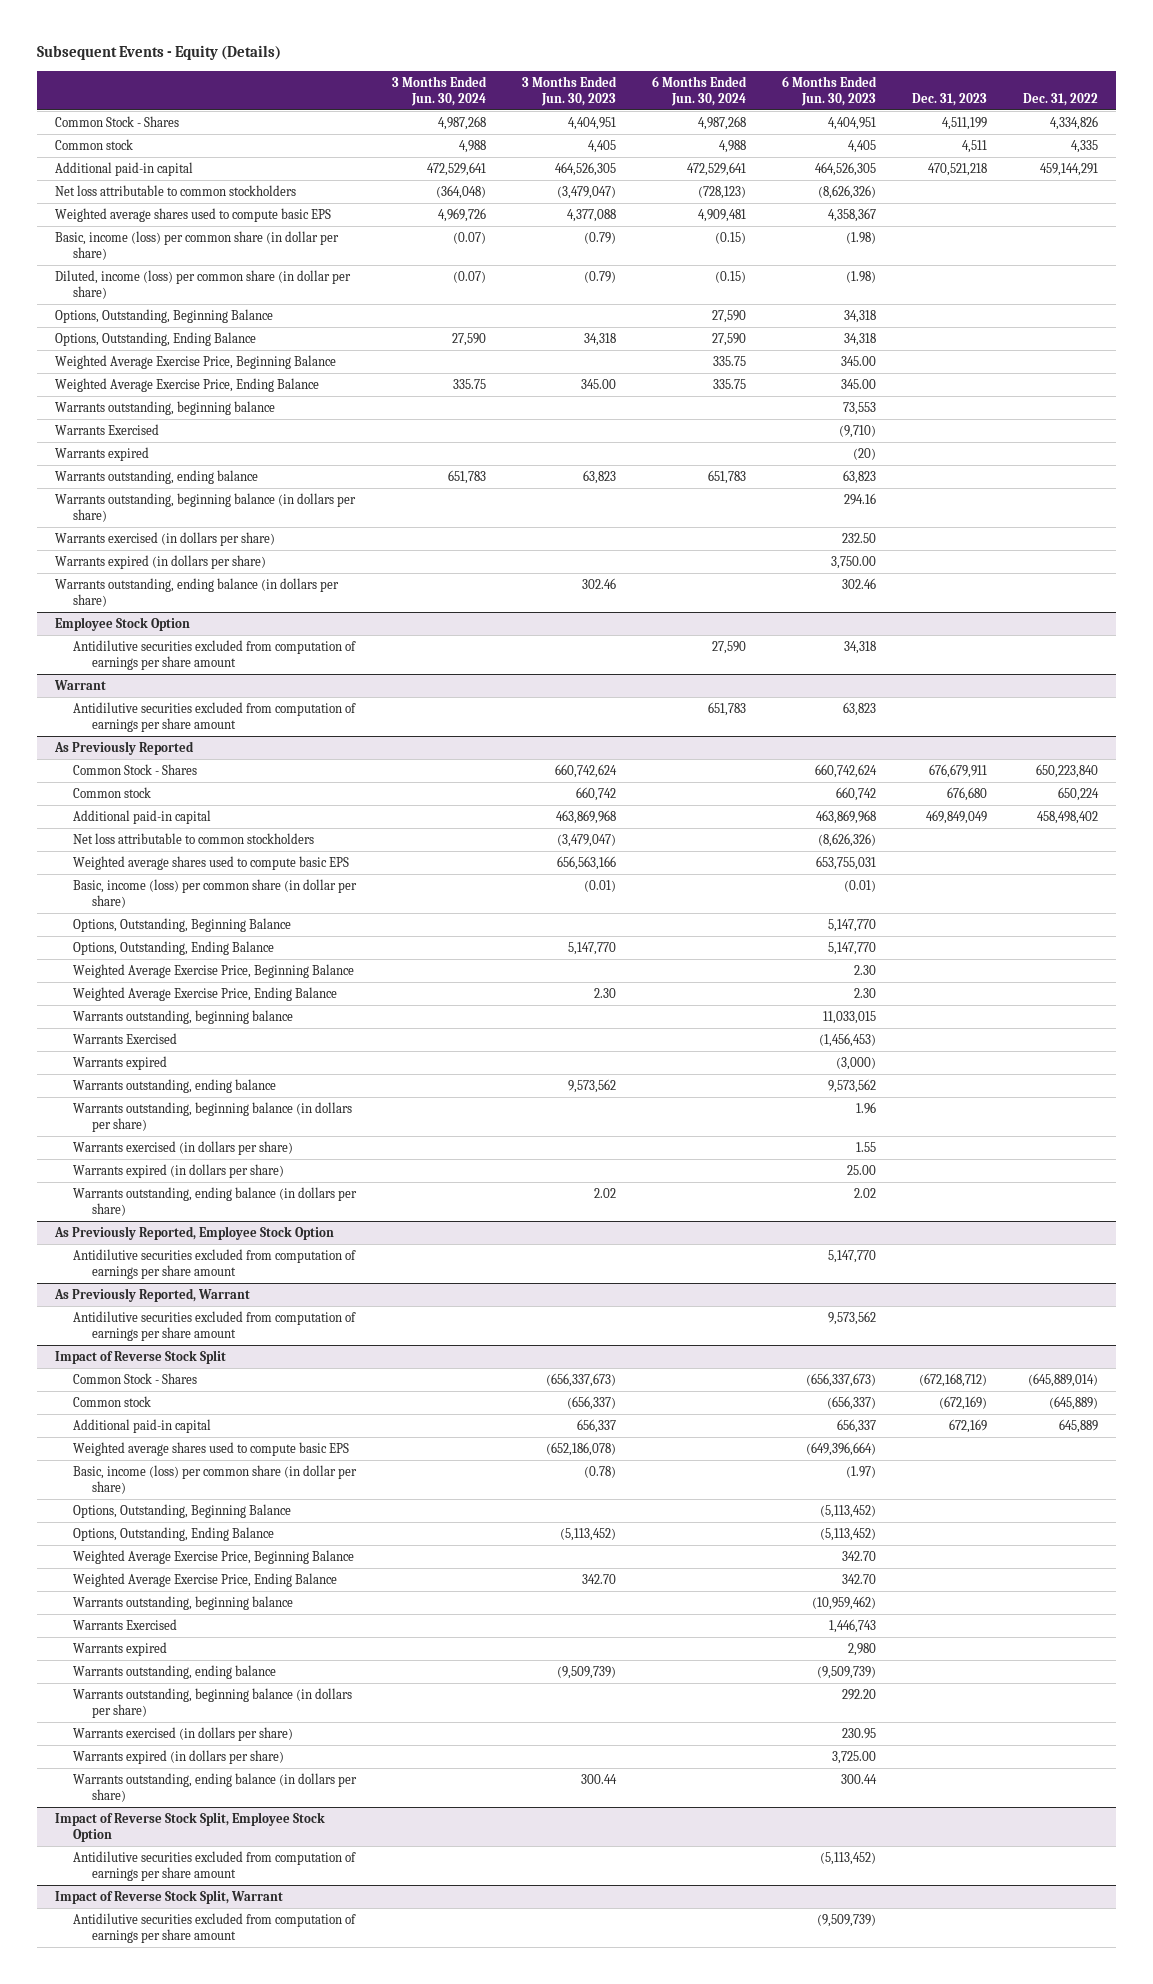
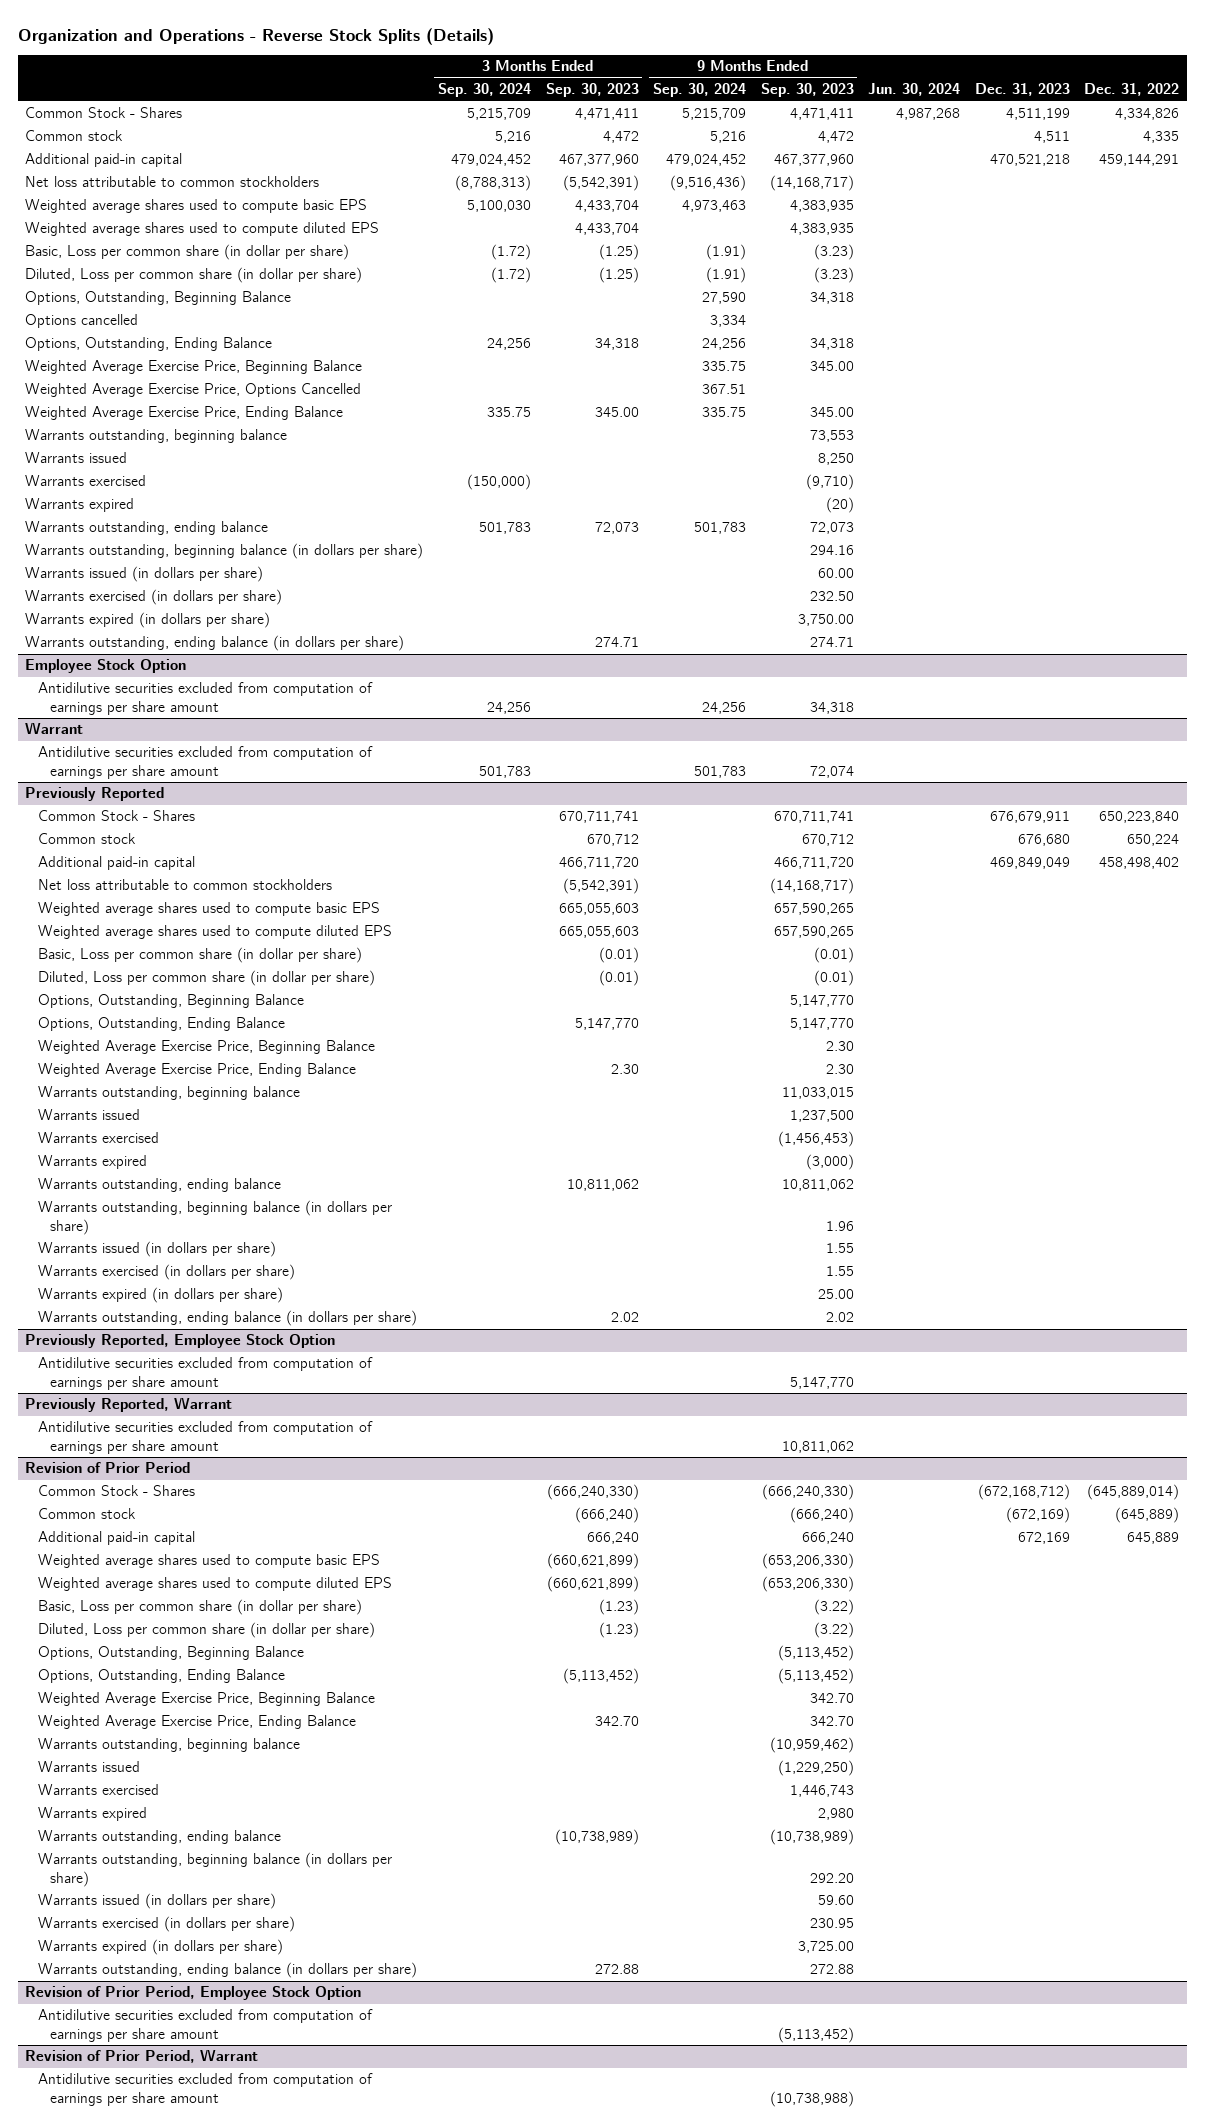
- Subsequent Events - Equity (Details)
+ Organization and Operations - Reverse Stock Splits (Details)
- | 3 Months Ended Jun. 30, 2024 | 3 Months Ended Jun. 30, 2023 | 6 Months Ended Jun. 30, 2024 | 6 Months Ended Jun. 30, 2023 | Dec. 31, 2023 | Dec. 31, 2022
+ | 3 Months Ended Sep. 30, 2024 | 3 Months Ended Sep. 30, 2023 | 9 Months Ended Sep. 30, 2024 | 9 Months Ended Sep. 30, 2023 | Jun. 30, 2024 | Dec. 31, 2023 | Dec. 31, 2022
- Basic, income (loss) per common share (in dollar per share) | (0.07) | (0.79) | (0.15) | (1.98) | |
- Diluted, income (loss) per common share (in dollar per share) | (0.07) | (0.79) | (0.15) | (1.98) | |
+ Weighted average shares used to compute diluted EPS | | 4,433,704 | | 4,383,935 | | |
+ Basic, Loss per common share (in dollar per share) | (1.72) | (1.25) | (1.91) | (3.23) | | |
+ Diluted, Loss per common share (in dollar per share) | (1.72) | (1.25) | (1.91) | (3.23) | | |
+ Options cancelled | | | 3,334 | | | |
+ Weighted Average Exercise Price, Options Cancelled | | | 367.51 | | | |
- Warrants Exercised | | | | (9,710) | |
+ Warrants issued | | | | 8,250 | | |
+ Warrants exercised | (150,000) | | | (9,710) | | |
+ Warrants issued (in dollars per share) | | | | 60.00 | | |
- As Previously Reported
+ Previously Reported
- Basic, income (loss) per common share (in dollar per share) | | (0.01) | | (0.01) | |
+ Weighted average shares used to compute diluted EPS | | 665,055,603 | | 657,590,265 | | |
+ Basic, Loss per common share (in dollar per share) | | (0.01) | | (0.01) | | |
+ Diluted, Loss per common share (in dollar per share) | | (0.01) | | (0.01) | | |
- Warrants Exercised | | | | (1,456,453) | |
+ Warrants issued | | | | 1,237,500 | | |
+ Warrants exercised | | | | (1,456,453) | | |
+ Warrants issued (in dollars per share) | | | | 1.55 | | |
- As Previously Reported, Employee Stock Option
+ Previously Reported, Employee Stock Option
- As Previously Reported, Warrant
+ Previously Reported, Warrant
- Impact of Reverse Stock Split
+ Revision of Prior Period
- Basic, income (loss) per common share (in dollar per share) | | (0.78) | | (1.97) | |
+ Weighted average shares used to compute diluted EPS | | (660,621,899) | | (653,206,330) | | |
+ Basic, Loss per common share (in dollar per share) | | (1.23) | | (3.22) | | |
+ Diluted, Loss per common share (in dollar per share) | | (1.23) | | (3.22) | | |
- Warrants Exercised | | | | 1,446,743 | |
+ Warrants issued | | | | (1,229,250) | | |
+ Warrants exercised | | | | 1,446,743 | | |
+ Warrants issued (in dollars per share) | | | | 59.60 | | |
- Impact of Reverse Stock Split, Employee Stock Option
- Antidilutive securities excluded from computation of earnings per share amount | | | | (5,113,452) | |
- Impact of Reverse Stock Split, Warrant
- Antidilutive securities excluded from computation of earnings per share amount | | | | (9,509,739) | |
+ Revision of Prior Period, Employee Stock Option
+ Antidilutive securities excluded from computation of earnings per share amount | | | | (5,113,452) | | |
+ Revision of Prior Period, Warrant
+ Antidilutive securities excluded from computation of earnings per share amount | | | | (10,738,988) | | |

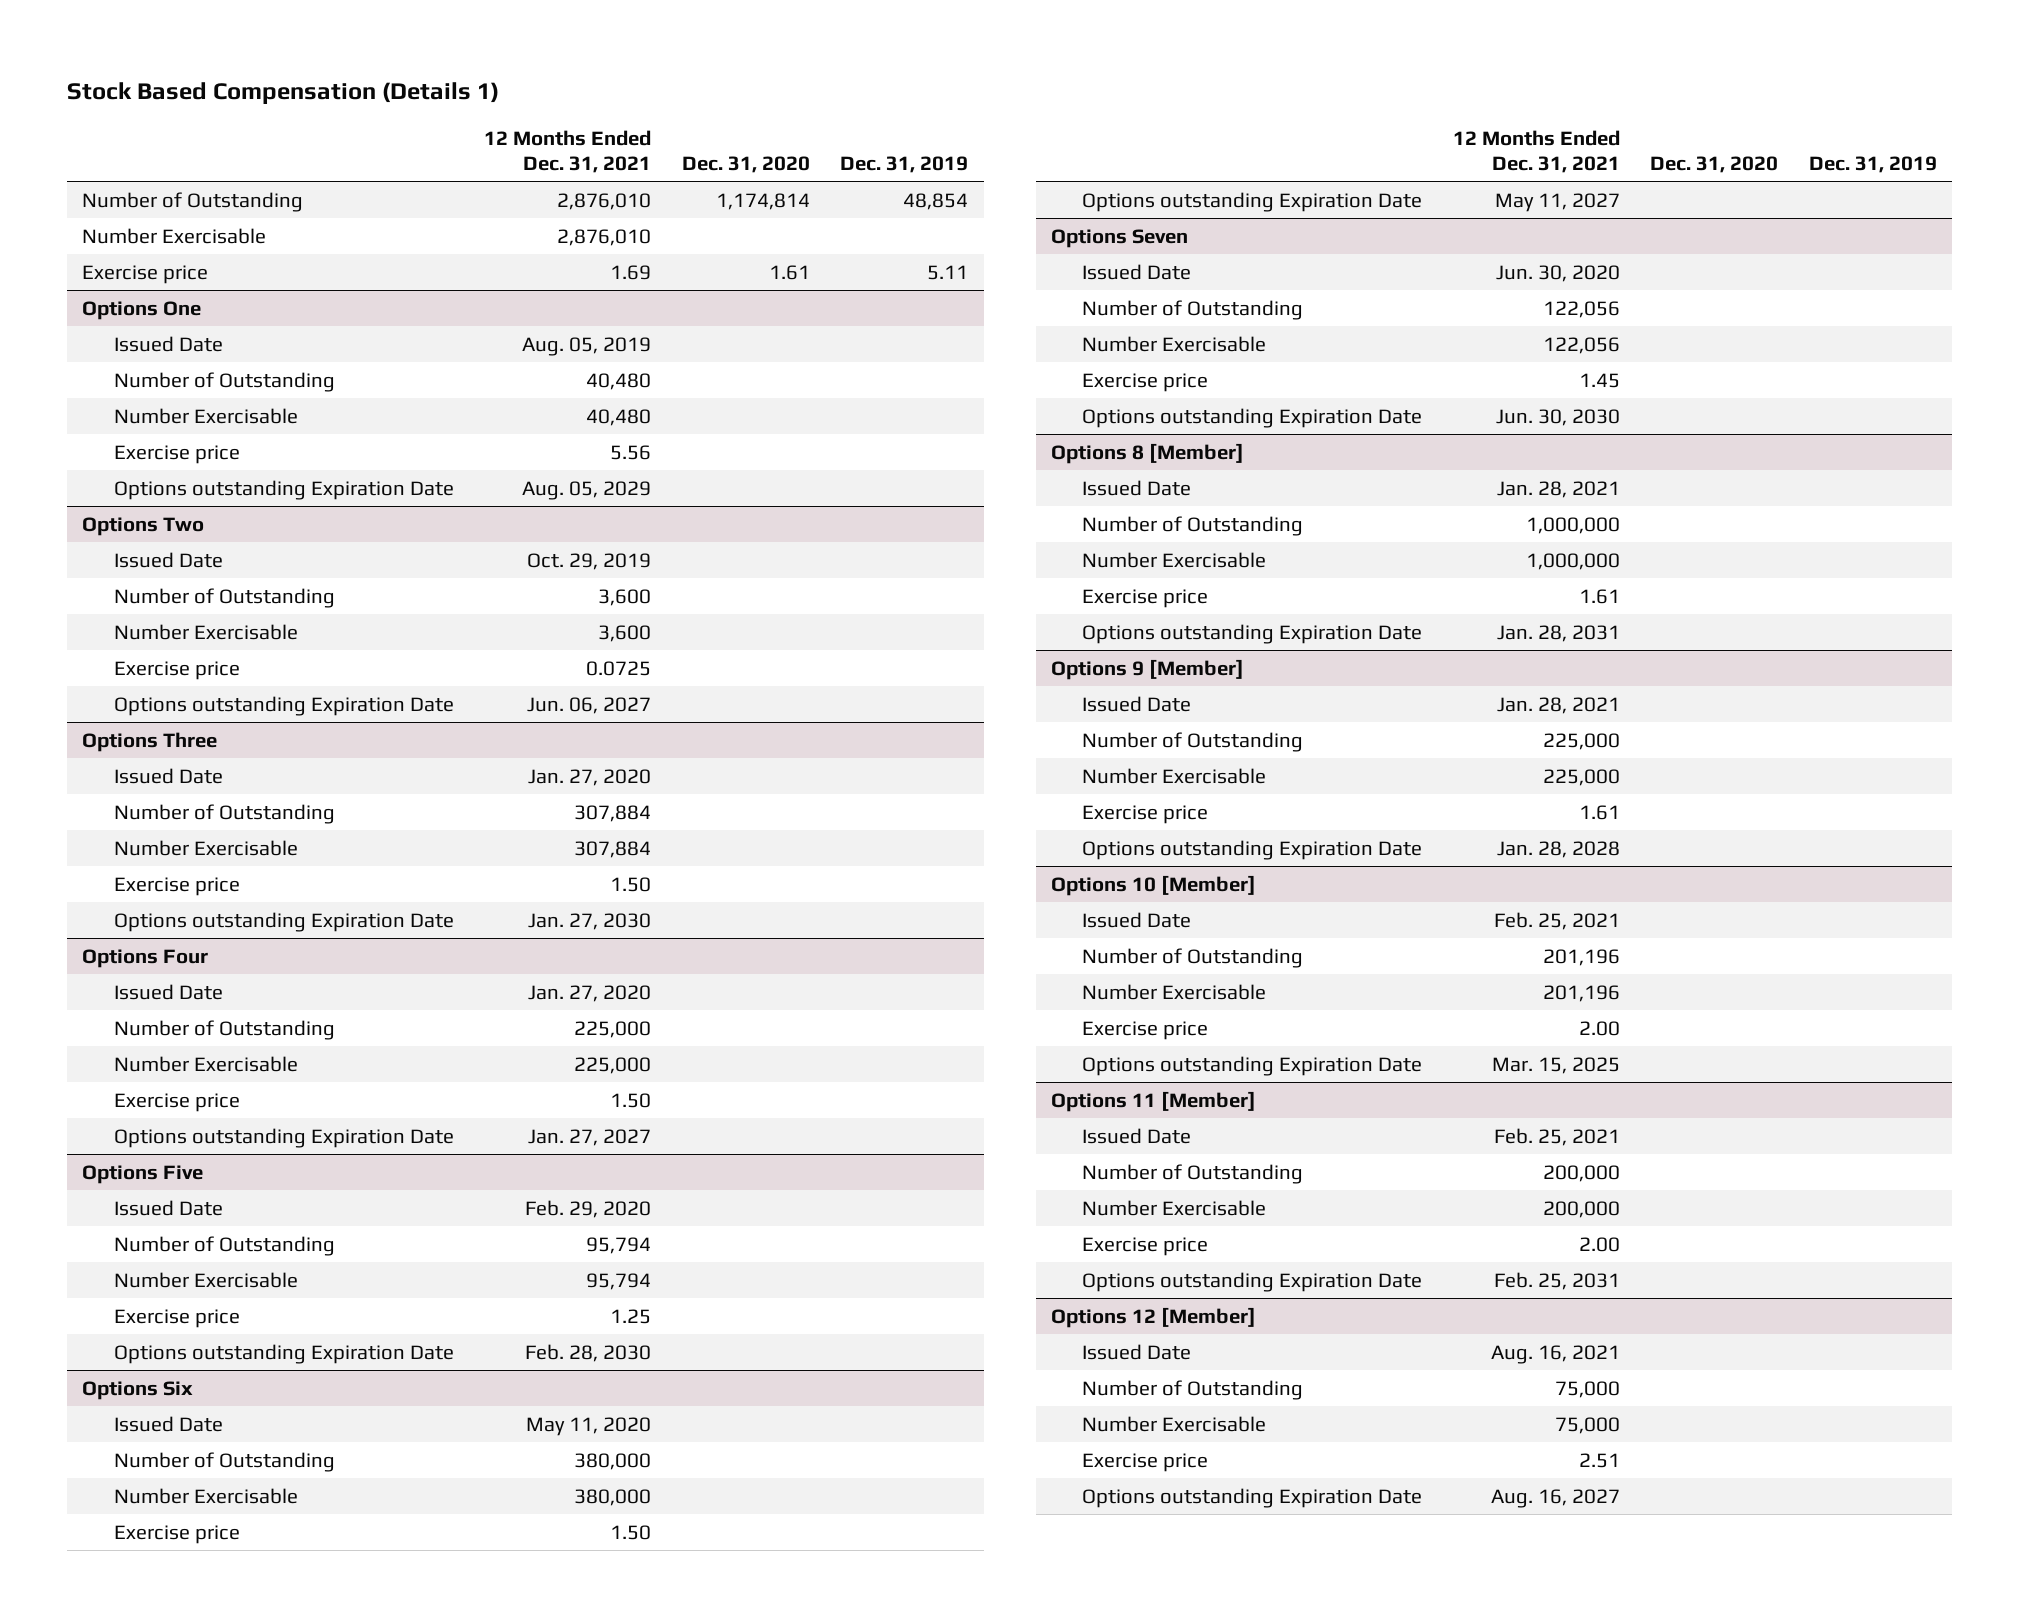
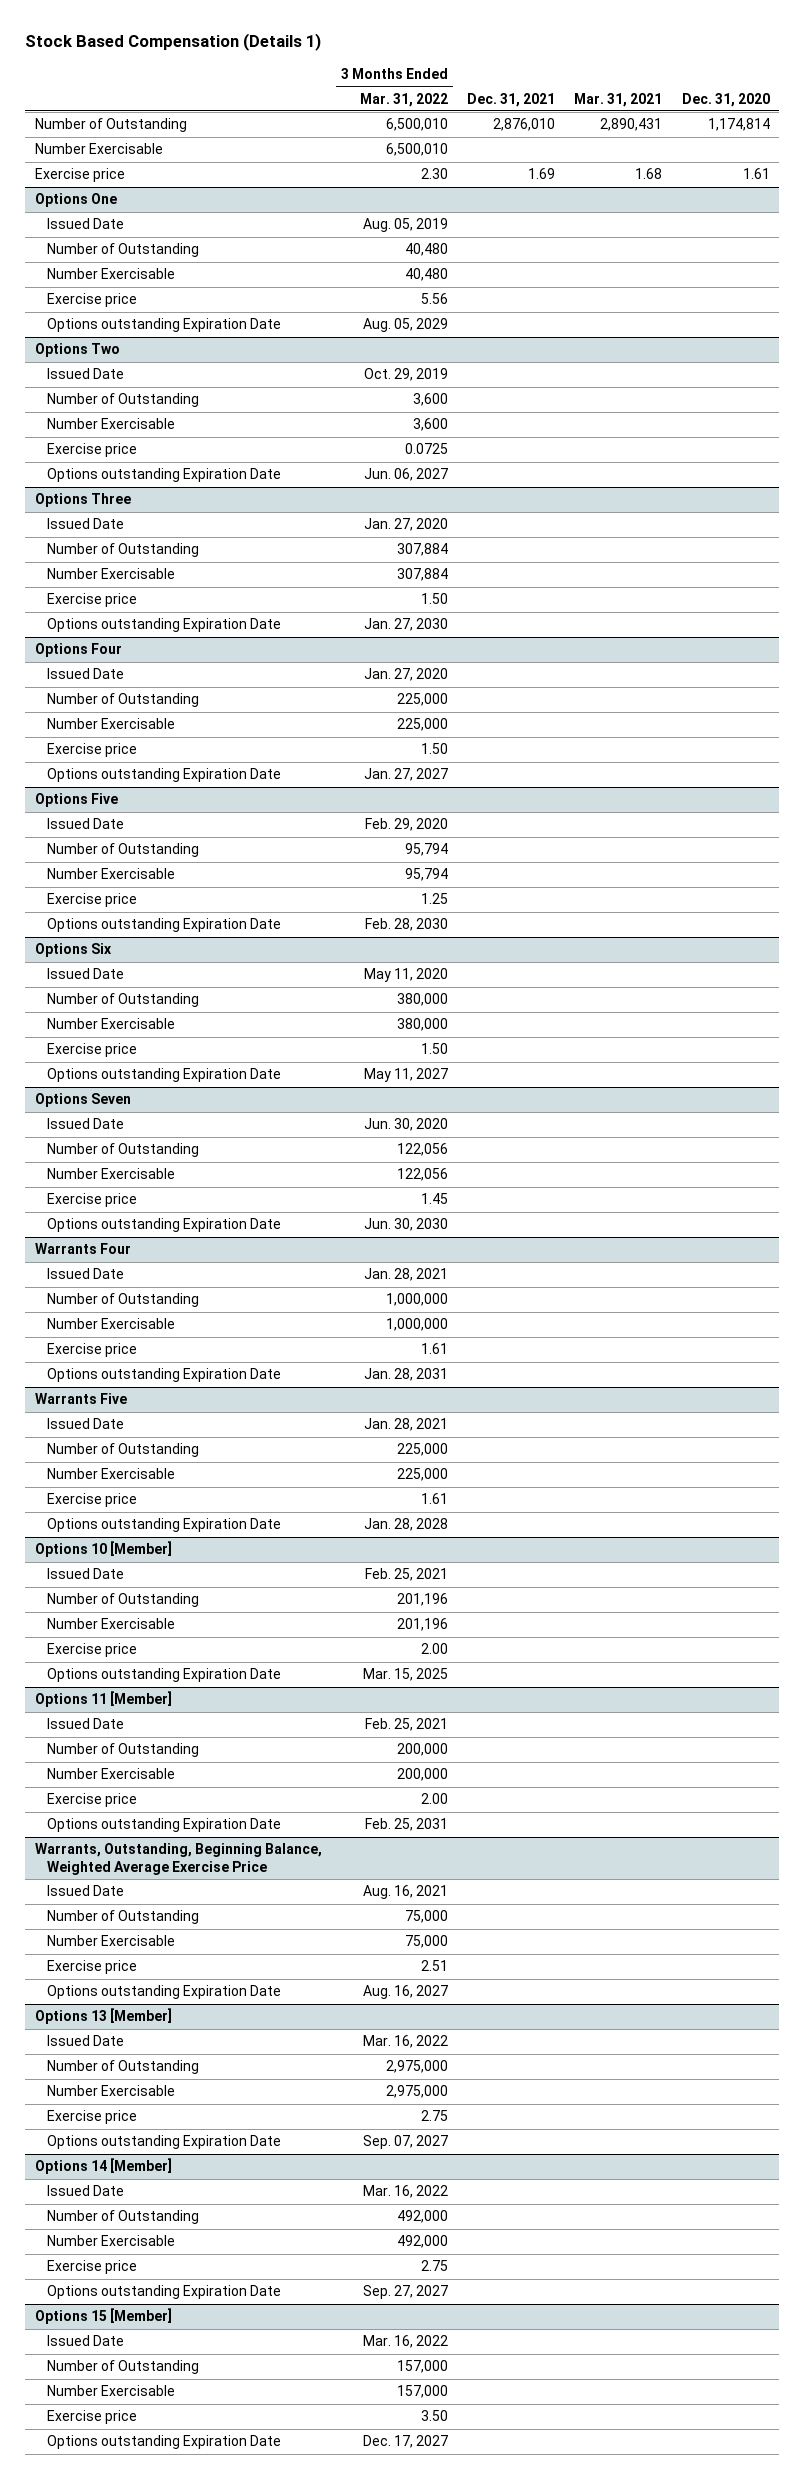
- | 12 Months Ended Dec. 31, 2021 | Dec. 31, 2020 | Dec. 31, 2019
+ | 3 Months Ended Mar. 31, 2022 | Dec. 31, 2021 | Mar. 31, 2021 | Dec. 31, 2020
- Options 8 [Member]
+ Warrants Four
- Options 9 [Member]
+ Warrants Five
- Options 12 [Member]
+ Warrants, Outstanding, Beginning Balance, Weighted Average Exercise Price
+ Options 13 [Member]
+ Issued Date | Mar. 16, 2022 | | |
+ Number of Outstanding | 2,975,000 | | |
+ Number Exercisable | 2,975,000 | | |
+ Exercise price | 2.75 | | |
+ Options outstanding Expiration Date | Sep. 07, 2027 | | |
+ Options 14 [Member]
+ Issued Date | Mar. 16, 2022 | | |
+ Number of Outstanding | 492,000 | | |
+ Number Exercisable | 492,000 | | |
+ Exercise price | 2.75 | | |
+ Options outstanding Expiration Date | Sep. 27, 2027 | | |
+ Options 15 [Member]
+ Issued Date | Mar. 16, 2022 | | |
+ Number of Outstanding | 157,000 | | |
+ Number Exercisable | 157,000 | | |
+ Exercise price | 3.50 | | |
+ Options outstanding Expiration Date | Dec. 17, 2027 | | |

